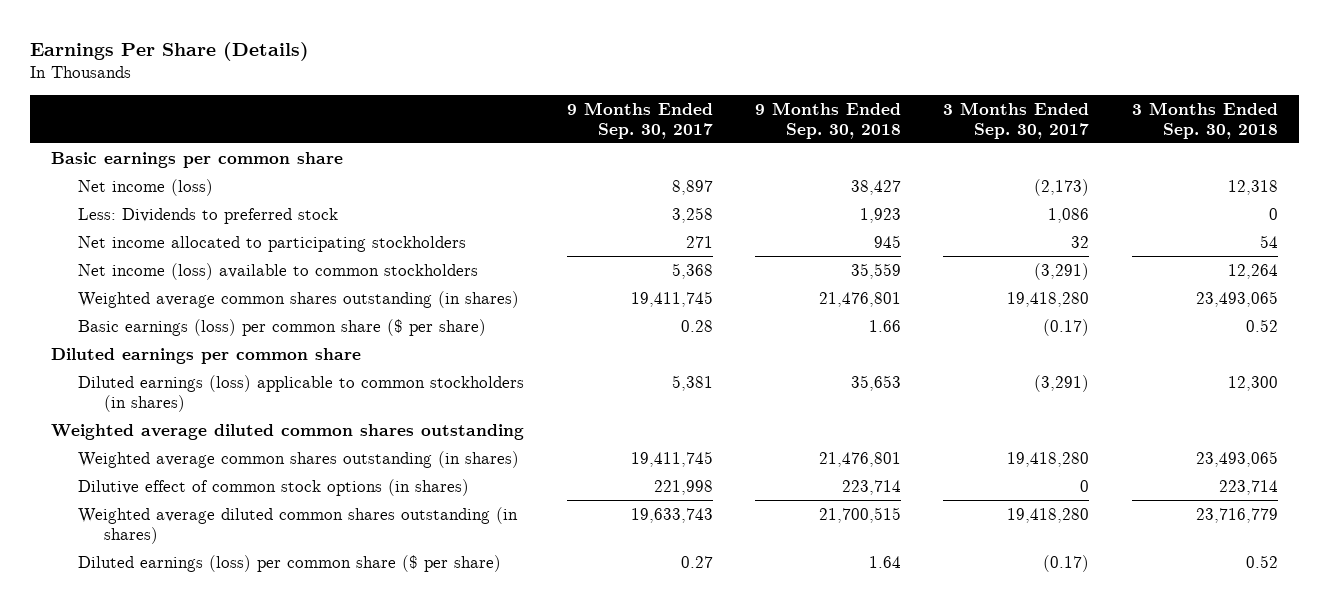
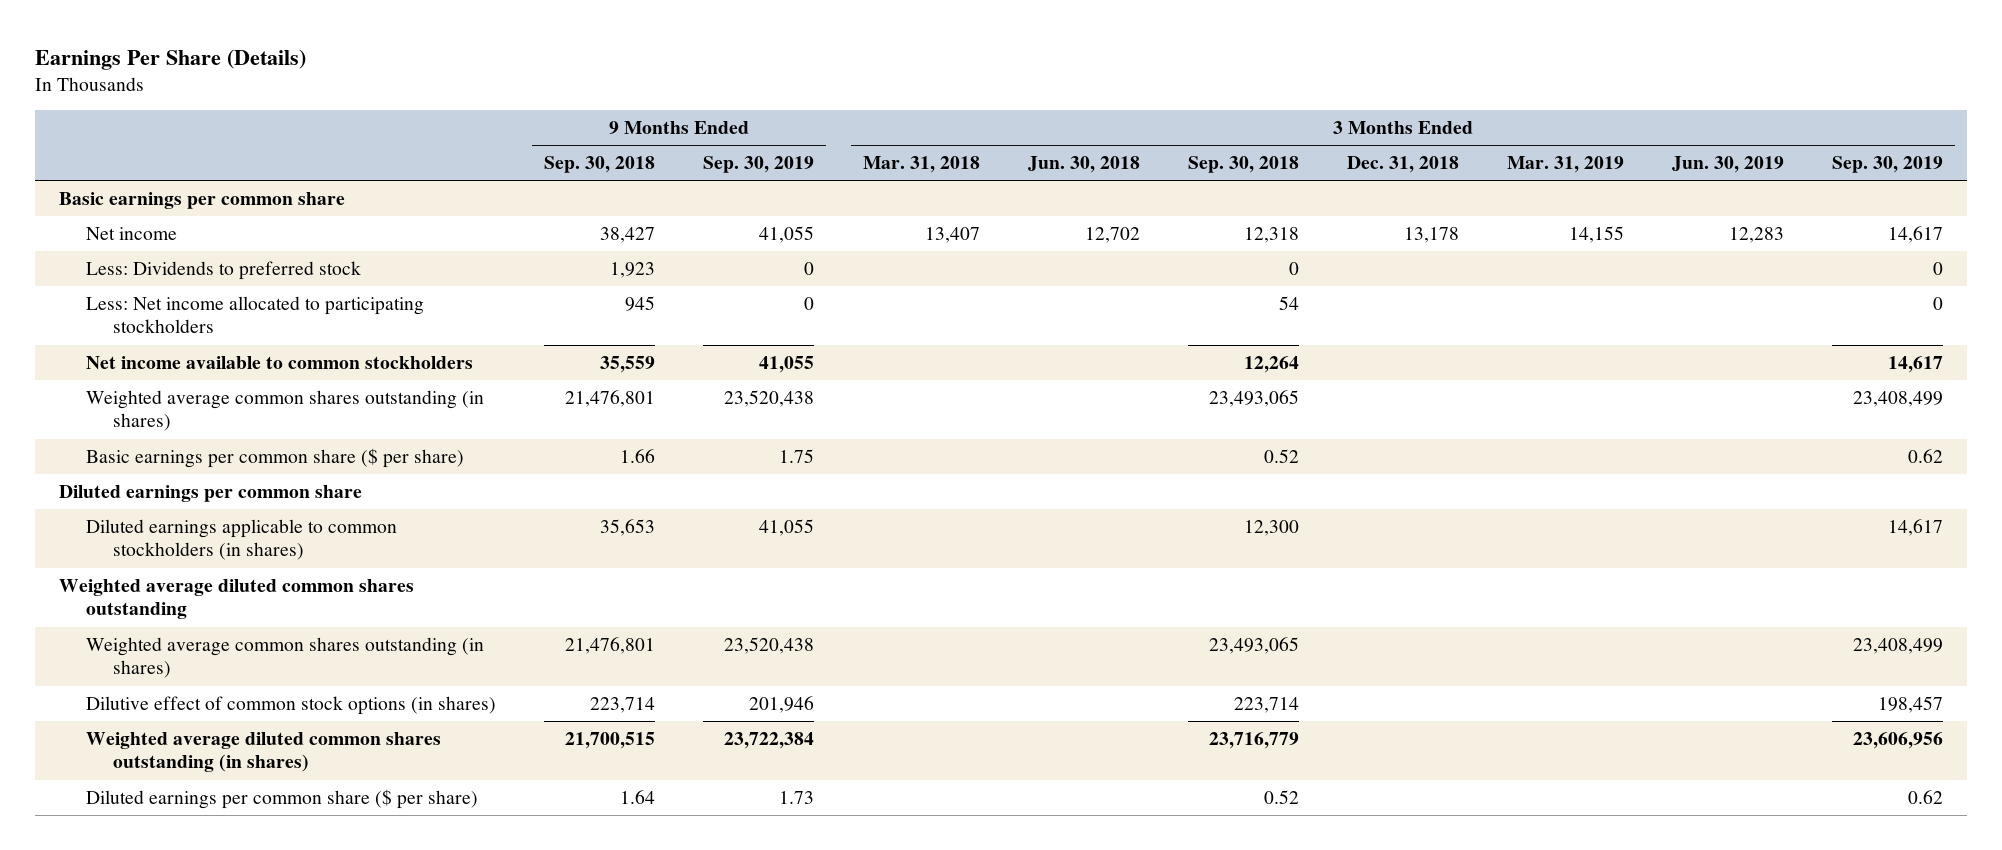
- | 9 Months Ended Sep. 30, 2017 | 9 Months Ended Sep. 30, 2018 | 3 Months Ended Sep. 30, 2017 | 3 Months Ended Sep. 30, 2018
+ | 9 Months Ended Sep. 30, 2018 | 9 Months Ended Sep. 30, 2019 | 3 Months Ended Mar. 31, 2018 | 3 Months Ended Jun. 30, 2018 | 3 Months Ended Sep. 30, 2018 | 3 Months Ended Dec. 31, 2018 | 3 Months Ended Mar. 31, 2019 | 3 Months Ended Jun. 30, 2019 | 3 Months Ended Sep. 30, 2019
- Net income (loss) | 8,897 | 38,427 | (2,173) | 12,318
+ Net income | 38,427 | 41,055 | 13,407 | 12,702 | 12,318 | 13,178 | 14,155 | 12,283 | 14,617
- Net income allocated to participating stockholders | 271 | 945 | 32 | 54
- Net income (loss) available to common stockholders | 5,368 | 35,559 | (3,291) | 12,264
+ Less: Net income allocated to participating stockholders | 945 | 0 | | | 54 | | | | 0
+ Net income available to common stockholders | 35,559 | 41,055 | | | 12,264 | | | | 14,617
- Basic earnings (loss) per common share ($ per share) | 0.28 | 1.66 | (0.17) | 0.52
+ Basic earnings per common share ($ per share) | 1.66 | 1.75 | | | 0.52 | | | | 0.62
- Diluted earnings (loss) applicable to common stockholders (in shares) | 5,381 | 35,653 | (3,291) | 12,300
+ Diluted earnings applicable to common stockholders (in shares) | 35,653 | 41,055 | | | 12,300 | | | | 14,617
- Diluted earnings (loss) per common share ($ per share) | 0.27 | 1.64 | (0.17) | 0.52
+ Diluted earnings per common share ($ per share) | 1.64 | 1.73 | | | 0.52 | | | | 0.62

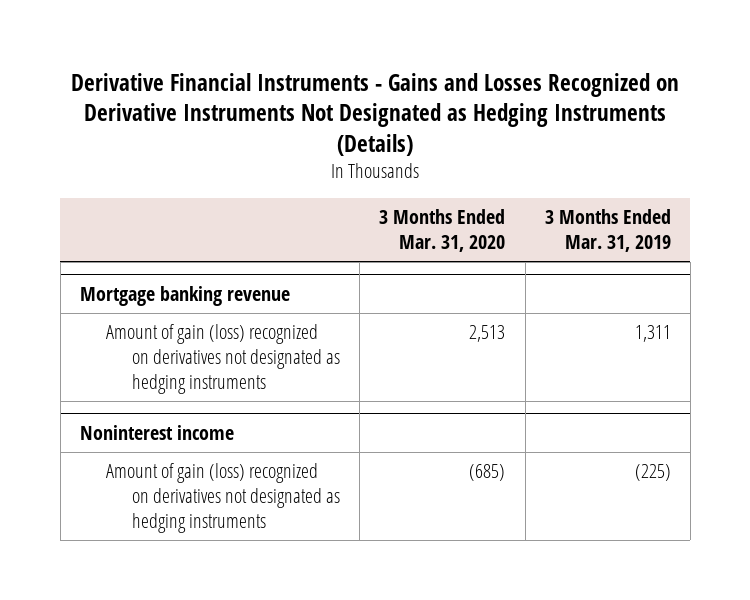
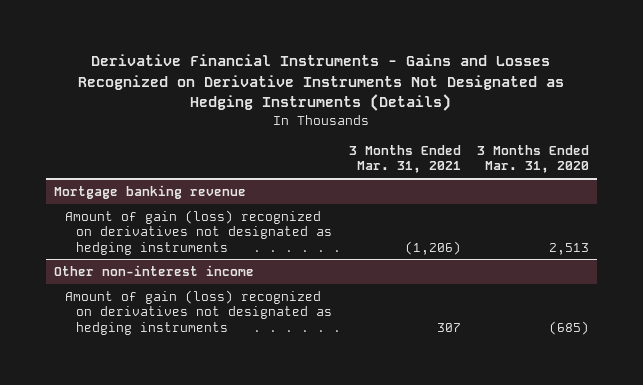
- | 3 Months Ended Mar. 31, 2020 | 3 Months Ended Mar. 31, 2019
+ | 3 Months Ended Mar. 31, 2021 | 3 Months Ended Mar. 31, 2020
- Noninterest income
+ Other non-interest income

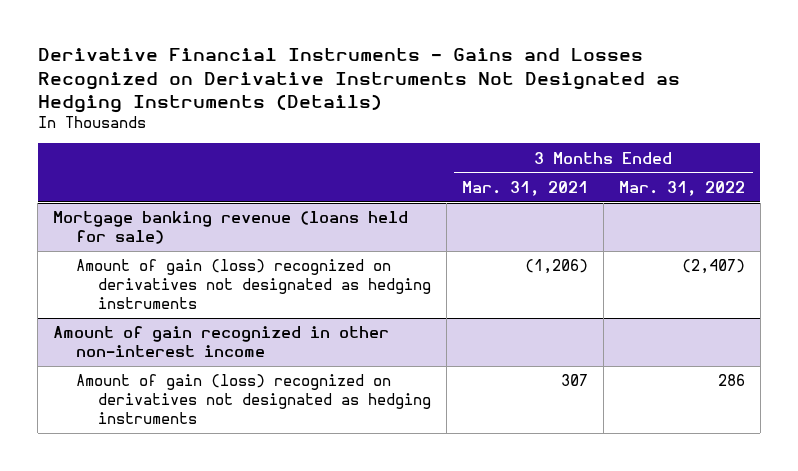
- | 3 Months Ended Mar. 31, 2021 | 3 Months Ended Mar. 31, 2020
+ | 3 Months Ended Mar. 31, 2021 | 3 Months Ended Mar. 31, 2022
- Mortgage banking revenue
+ Mortgage banking revenue (loans held for sale)
- Other non-interest income
+ Amount of gain recognized in other non-interest income

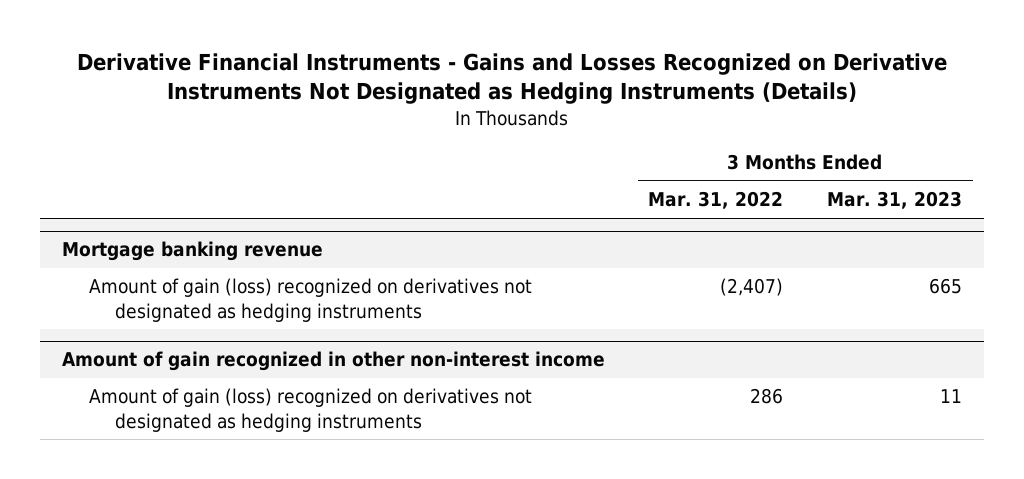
- | 3 Months Ended Mar. 31, 2021 | 3 Months Ended Mar. 31, 2022
+ | 3 Months Ended Mar. 31, 2022 | 3 Months Ended Mar. 31, 2023
- Mortgage banking revenue (loans held for sale)
+ Mortgage banking revenue

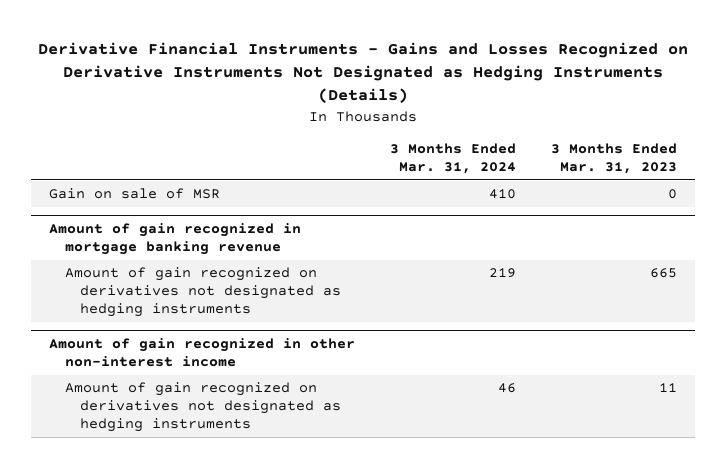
- | 3 Months Ended Mar. 31, 2022 | 3 Months Ended Mar. 31, 2023
+ | 3 Months Ended Mar. 31, 2024 | 3 Months Ended Mar. 31, 2023
- Mortgage banking revenue
- Amount of gain (loss) recognized on derivatives not designated as hedging instruments | (2,407) | 665
+ Gain on sale of MSR | 410 | 0
+ Amount of gain recognized in mortgage banking revenue
+ Amount of gain recognized on derivatives not designated as hedging instruments | 219 | 665
@ Amount of gain recognized in other non-interest income
- Amount of gain (loss) recognized on derivatives not designated as hedging instruments | 286 | 11
+ Amount of gain recognized on derivatives not designated as hedging instruments | 46 | 11

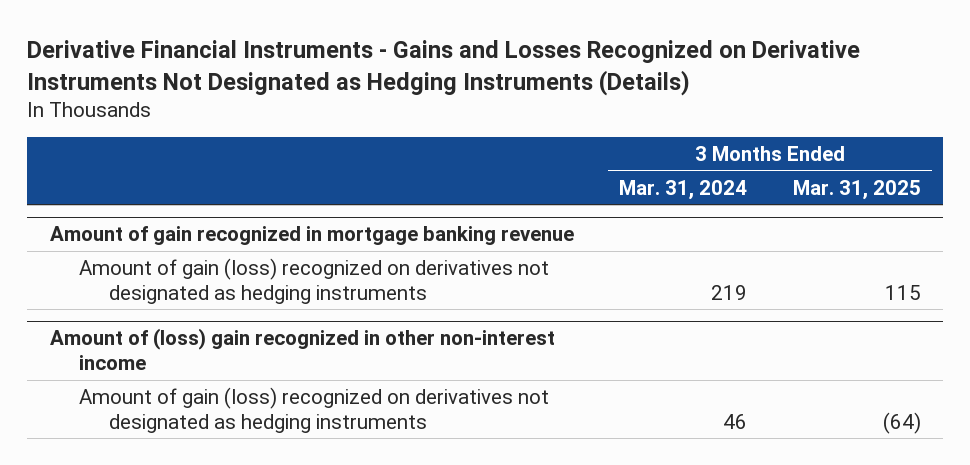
- | 3 Months Ended Mar. 31, 2024 | 3 Months Ended Mar. 31, 2023
+ | 3 Months Ended Mar. 31, 2024 | 3 Months Ended Mar. 31, 2025
- Gain on sale of MSR | 410 | 0
@ Amount of gain recognized in mortgage banking revenue
- Amount of gain recognized on derivatives not designated as hedging instruments | 219 | 665
- Amount of gain recognized in other non-interest income
- Amount of gain recognized on derivatives not designated as hedging instruments | 46 | 11
@ Amount of gain recognized in mortgage banking revenue
+ Amount of gain (loss) recognized on derivatives not designated as hedging instruments | 219 | 115
+ Amount of (loss) gain recognized in other non-interest income
+ Amount of gain (loss) recognized on derivatives not designated as hedging instruments | 46 | (64)

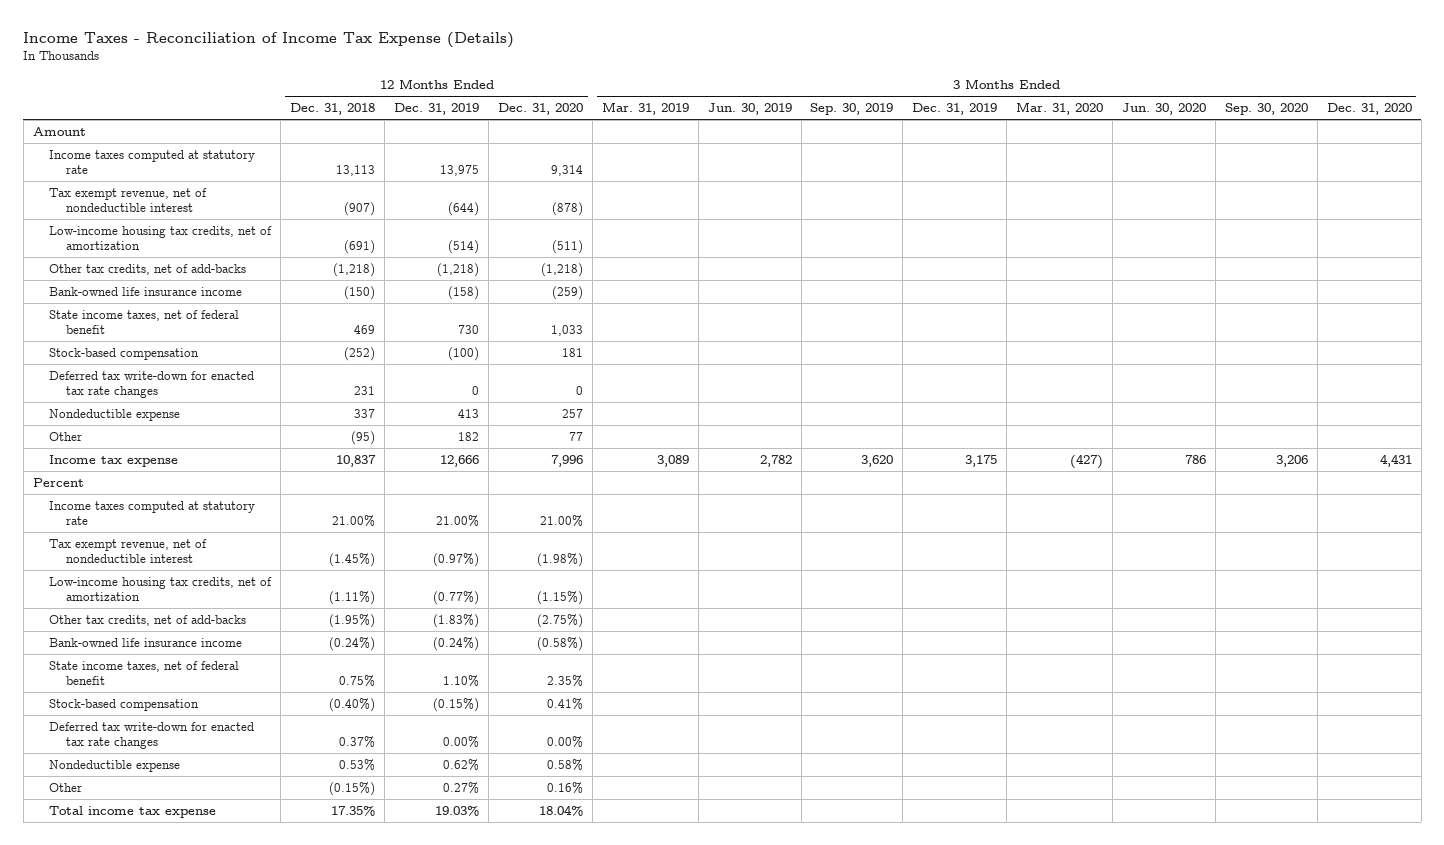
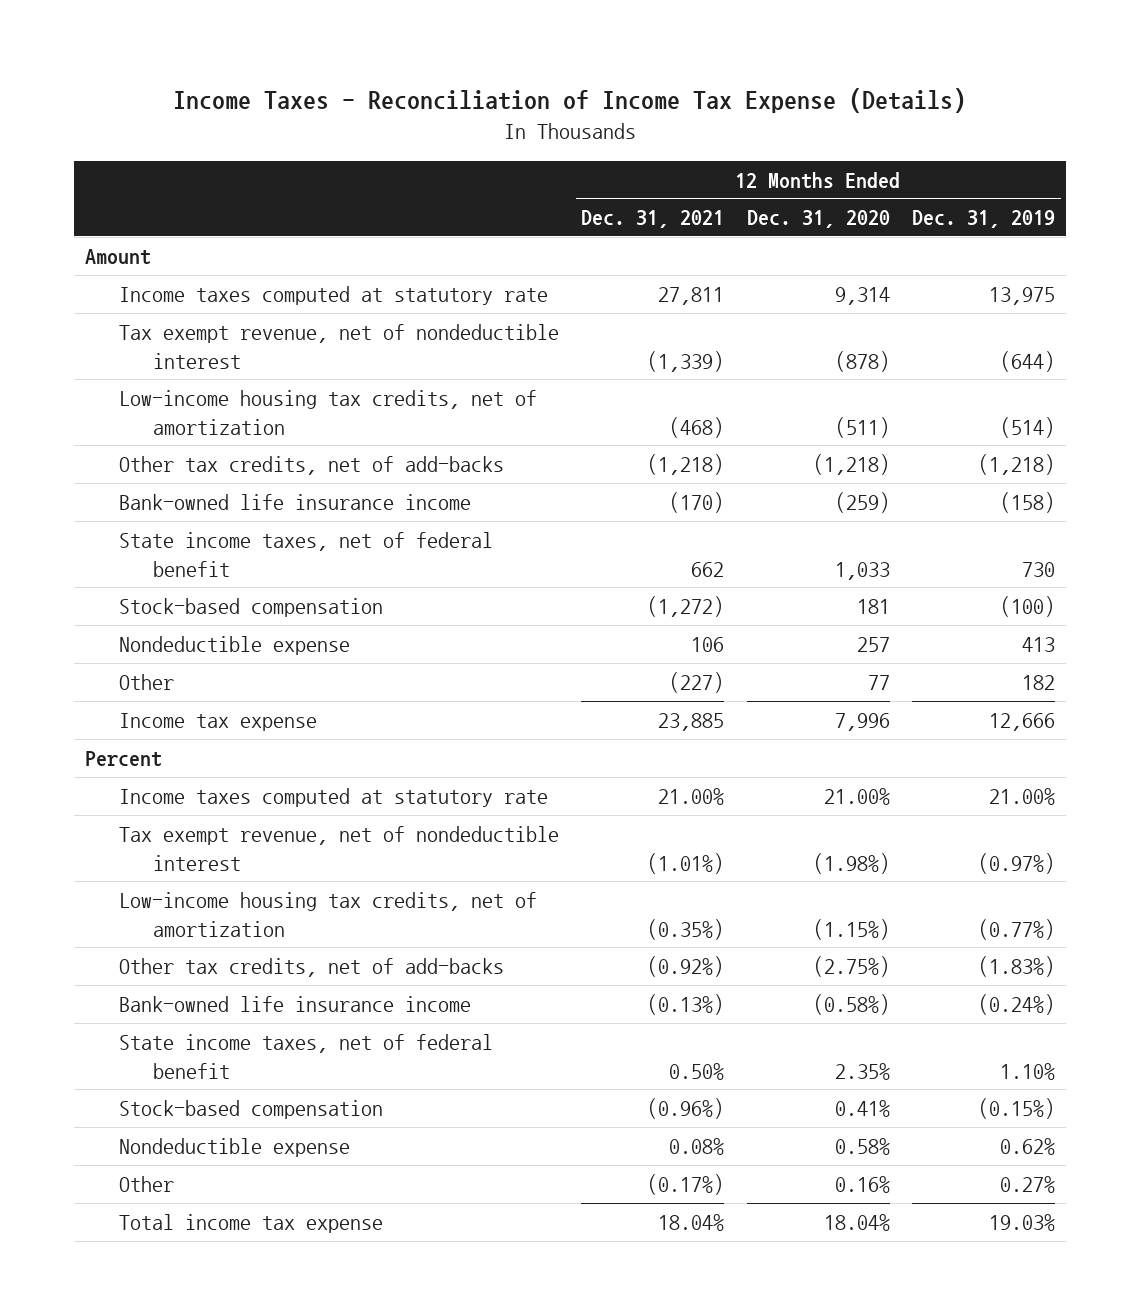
- | 12 Months Ended Dec. 31, 2018 | 12 Months Ended Dec. 31, 2019 | 12 Months Ended Dec. 31, 2020 | 3 Months Ended Mar. 31, 2019 | 3 Months Ended Jun. 30, 2019 | 3 Months Ended Sep. 30, 2019 | 3 Months Ended Dec. 31, 2019 | 3 Months Ended Mar. 31, 2020 | 3 Months Ended Jun. 30, 2020 | 3 Months Ended Sep. 30, 2020 | 3 Months Ended Dec. 31, 2020
+ | 12 Months Ended Dec. 31, 2021 | 12 Months Ended Dec. 31, 2020 | 12 Months Ended Dec. 31, 2019
- Deferred tax write-down for enacted tax rate changes | 231 | 0 | 0 | | | | | | | |
- Deferred tax write-down for enacted tax rate changes | 0.37% | 0.00% | 0.00% | | | | | | | |

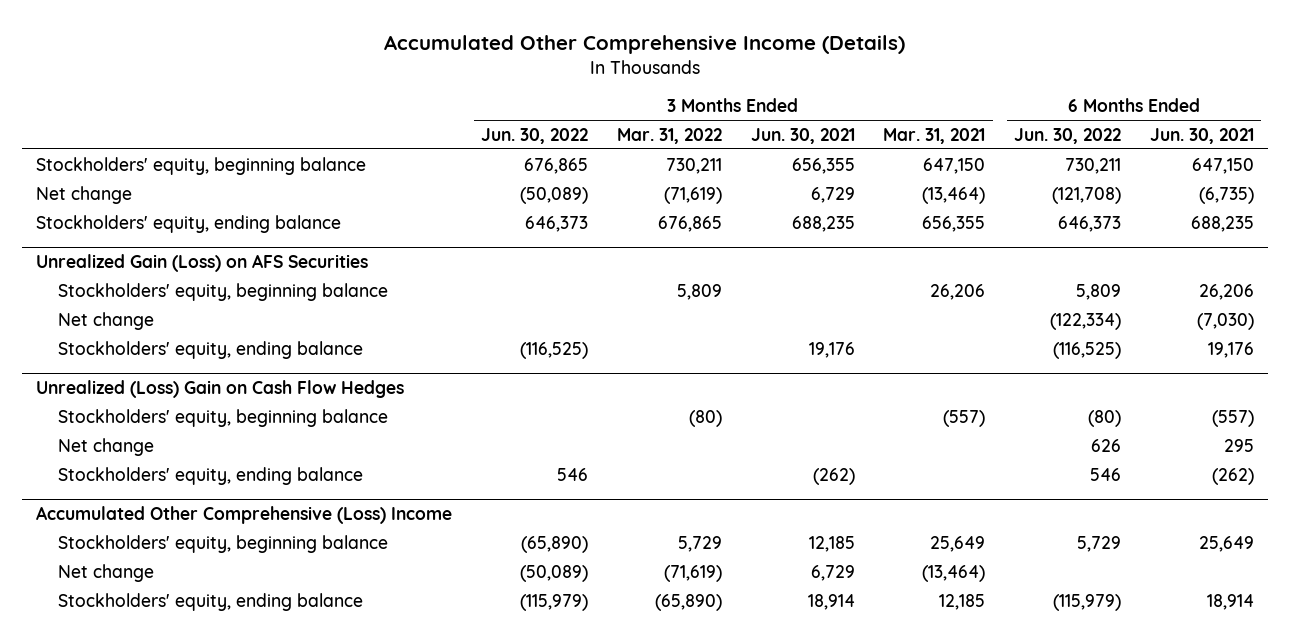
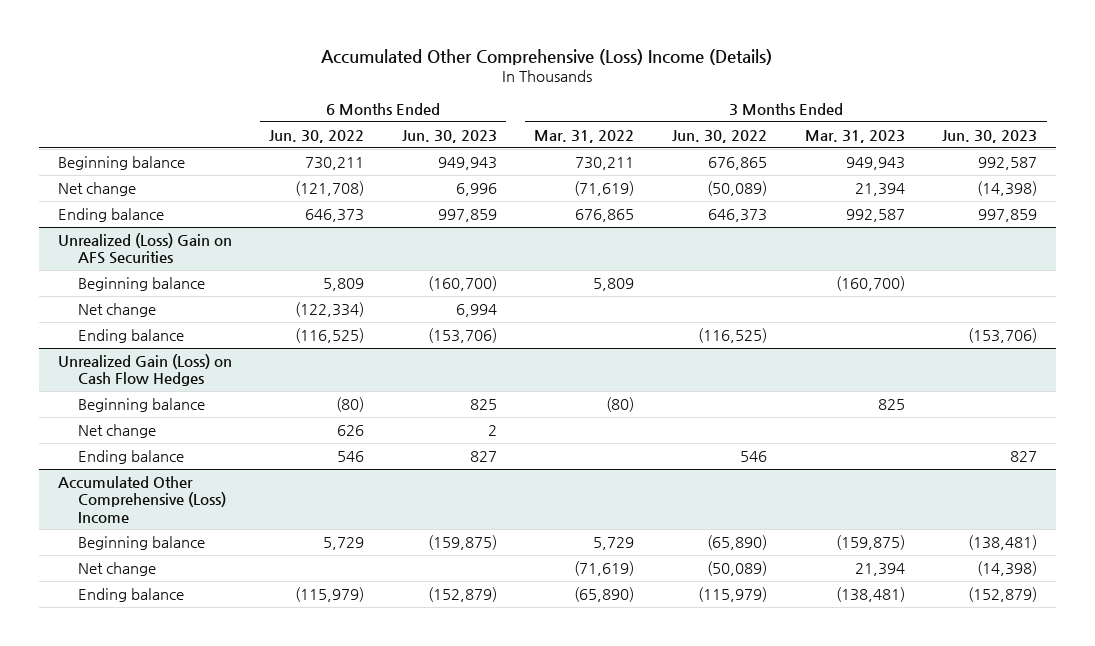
- Accumulated Other Comprehensive Income (Details)
+ Accumulated Other Comprehensive (Loss) Income (Details)
- | 3 Months Ended Jun. 30, 2022 | 3 Months Ended Mar. 31, 2022 | 3 Months Ended Jun. 30, 2021 | 3 Months Ended Mar. 31, 2021 | 6 Months Ended Jun. 30, 2022 | 6 Months Ended Jun. 30, 2021
+ | 6 Months Ended Jun. 30, 2022 | 6 Months Ended Jun. 30, 2023 | 3 Months Ended Mar. 31, 2022 | 3 Months Ended Jun. 30, 2022 | 3 Months Ended Mar. 31, 2023 | 3 Months Ended Jun. 30, 2023
- Stockholders' equity, beginning balance | 676,865 | 730,211 | 656,355 | 647,150 | 730,211 | 647,150
+ Beginning balance | 730,211 | 949,943 | 730,211 | 676,865 | 949,943 | 992,587
- Stockholders' equity, ending balance | 646,373 | 676,865 | 688,235 | 656,355 | 646,373 | 688,235
- Unrealized Gain (Loss) on AFS Securities
- Stockholders' equity, beginning balance | | 5,809 | | 26,206 | 5,809 | 26,206
+ Ending balance | 646,373 | 997,859 | 676,865 | 646,373 | 992,587 | 997,859
+ Unrealized (Loss) Gain on AFS Securities
+ Beginning balance | 5,809 | (160,700) | 5,809 | | (160,700) |
- Stockholders' equity, ending balance | (116,525) | | 19,176 | | (116,525) | 19,176
- Unrealized (Loss) Gain on Cash Flow Hedges
- Stockholders' equity, beginning balance | | (80) | | (557) | (80) | (557)
+ Ending balance | (116,525) | (153,706) | | (116,525) | | (153,706)
+ Unrealized Gain (Loss) on Cash Flow Hedges
+ Beginning balance | (80) | 825 | (80) | | 825 |
- Stockholders' equity, ending balance | 546 | | (262) | | 546 | (262)
+ Ending balance | 546 | 827 | | 546 | | 827
@ Accumulated Other Comprehensive (Loss) Income
- Stockholders' equity, beginning balance | (65,890) | 5,729 | 12,185 | 25,649 | 5,729 | 25,649
+ Beginning balance | 5,729 | (159,875) | 5,729 | (65,890) | (159,875) | (138,481)
- Stockholders' equity, ending balance | (115,979) | (65,890) | 18,914 | 12,185 | (115,979) | 18,914
+ Ending balance | (115,979) | (152,879) | (65,890) | (115,979) | (138,481) | (152,879)

